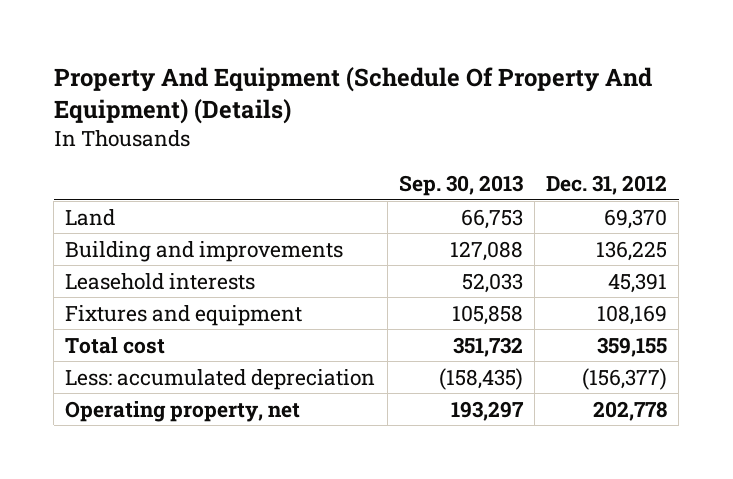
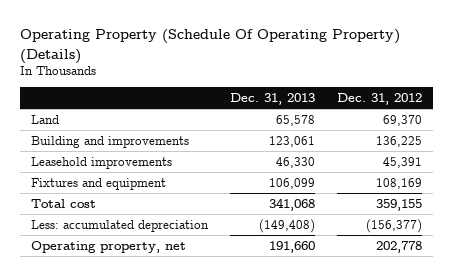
- Property And Equipment (Schedule Of Property And Equipment) (Details)
+ Operating Property (Schedule Of Operating Property) (Details)
- | Sep. 30, 2013 | Dec. 31, 2012
+ | Dec. 31, 2013 | Dec. 31, 2012
- Leasehold interests | 52,033 | 45,391
+ Leasehold improvements | 46,330 | 45,391

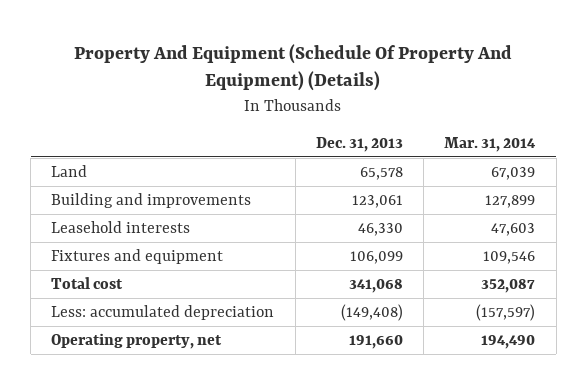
- Operating Property (Schedule Of Operating Property) (Details)
+ Property And Equipment (Schedule Of Property And Equipment) (Details)
- | Dec. 31, 2013 | Dec. 31, 2012
+ | Dec. 31, 2013 | Mar. 31, 2014
- Leasehold improvements | 46,330 | 45,391
+ Leasehold interests | 46,330 | 47,603

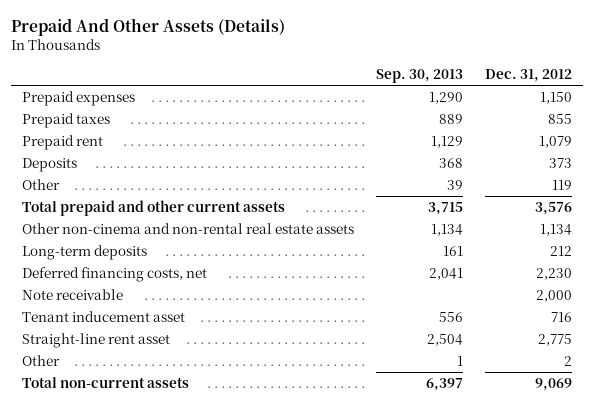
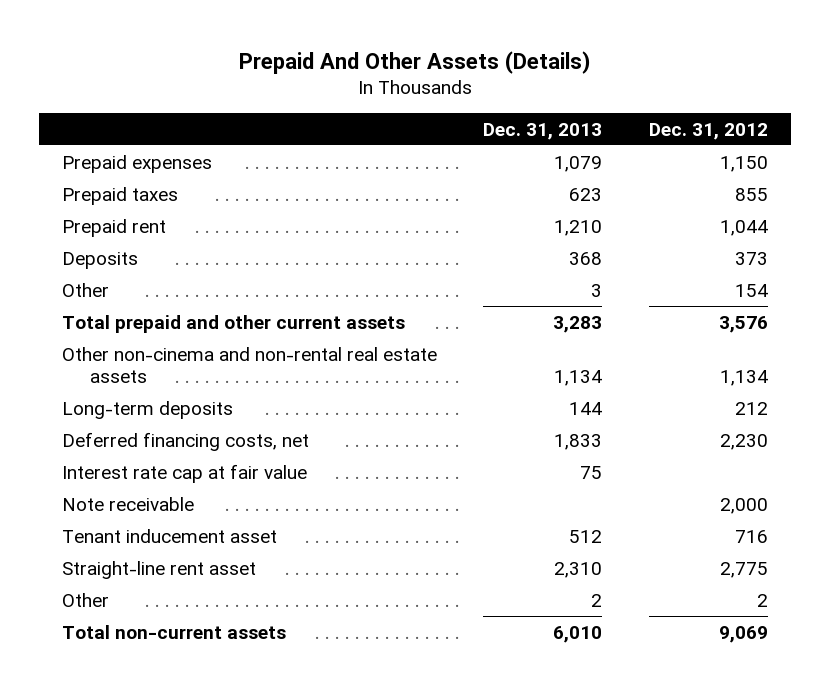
- | Sep. 30, 2013 | Dec. 31, 2012
+ | Dec. 31, 2013 | Dec. 31, 2012
- Prepaid rent | 1,129 | 1,079
+ Prepaid rent | 1,210 | 1,044
- Other | 39 | 119
+ Other | 3 | 154
+ Interest rate cap at fair value | 75 |

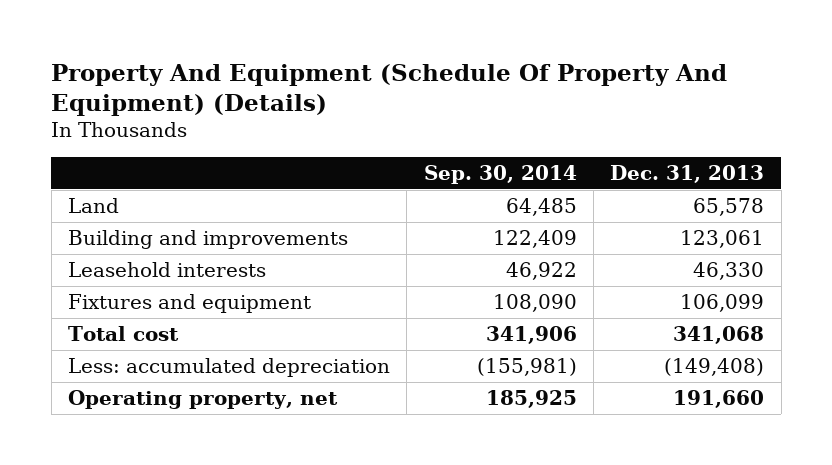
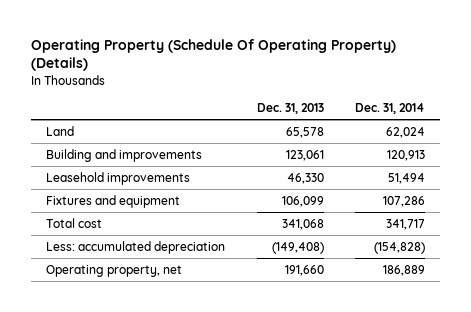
- Property And Equipment (Schedule Of Property And Equipment) (Details)
+ Operating Property (Schedule Of Operating Property) (Details)
- | Sep. 30, 2014 | Dec. 31, 2013
+ | Dec. 31, 2013 | Dec. 31, 2014
- Leasehold interests | 46,922 | 46,330
+ Leasehold improvements | 46,330 | 51,494

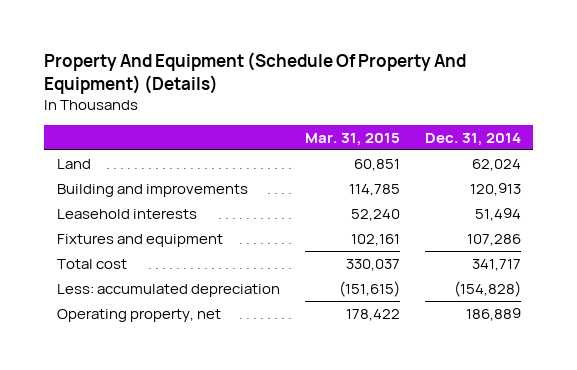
- Operating Property (Schedule Of Operating Property) (Details)
+ Property And Equipment (Schedule Of Property And Equipment) (Details)
- | Dec. 31, 2013 | Dec. 31, 2014
+ | Mar. 31, 2015 | Dec. 31, 2014
- Leasehold improvements | 46,330 | 51,494
+ Leasehold interests | 52,240 | 51,494

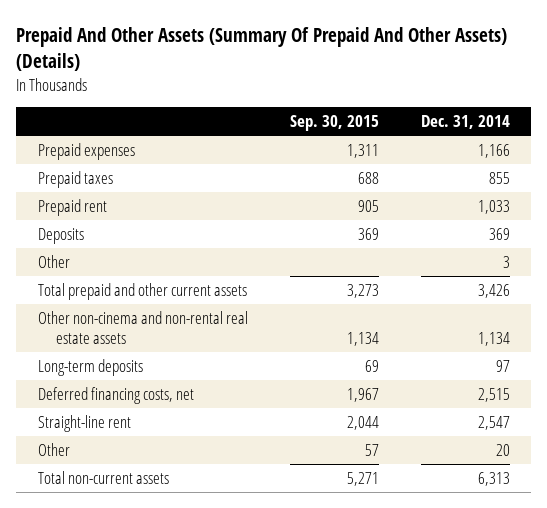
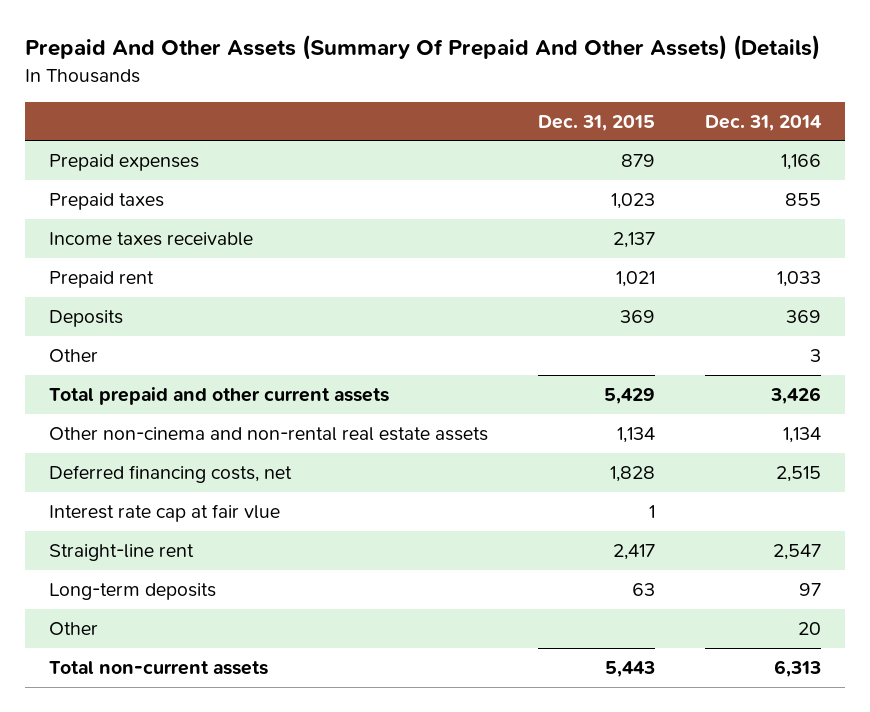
- | Sep. 30, 2015 | Dec. 31, 2014
+ | Dec. 31, 2015 | Dec. 31, 2014
+ Income taxes receivable | 2,137 |
+ Interest rate cap at fair vlue | 1 |
moved down: Long-term deposits | 63 | 97

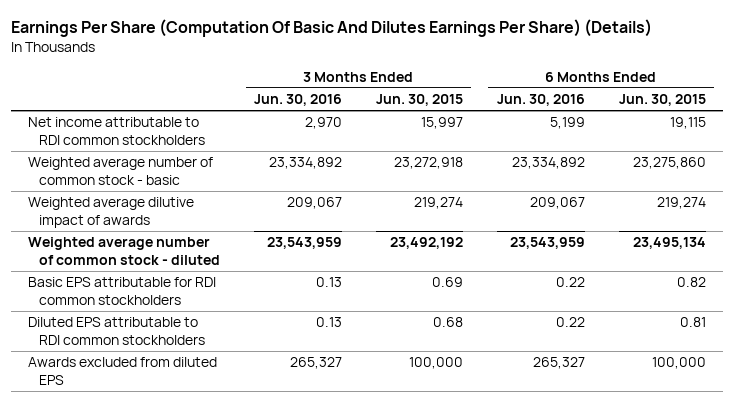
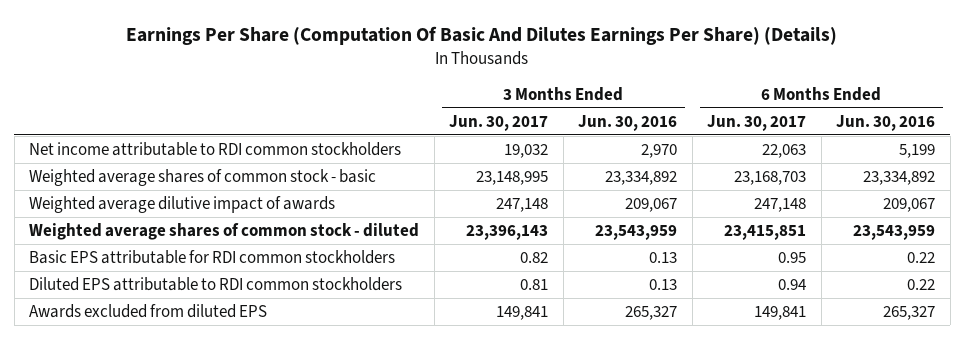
- | 3 Months Ended Jun. 30, 2016 | 3 Months Ended Jun. 30, 2015 | 6 Months Ended Jun. 30, 2016 | 6 Months Ended Jun. 30, 2015
+ | 3 Months Ended Jun. 30, 2017 | 3 Months Ended Jun. 30, 2016 | 6 Months Ended Jun. 30, 2017 | 6 Months Ended Jun. 30, 2016
- Weighted average number of common stock - basic | 23,334,892 | 23,272,918 | 23,334,892 | 23,275,860
+ Weighted average shares of common stock - basic | 23,148,995 | 23,334,892 | 23,168,703 | 23,334,892
- Weighted average number of common stock - diluted | 23,543,959 | 23,492,192 | 23,543,959 | 23,495,134
+ Weighted average shares of common stock - diluted | 23,396,143 | 23,543,959 | 23,415,851 | 23,543,959

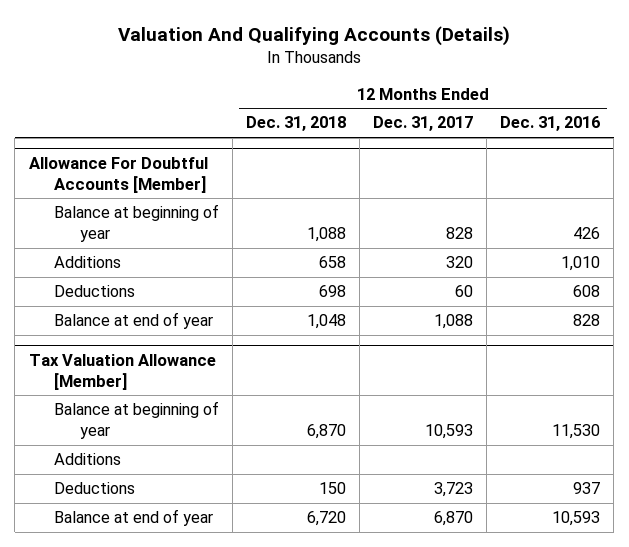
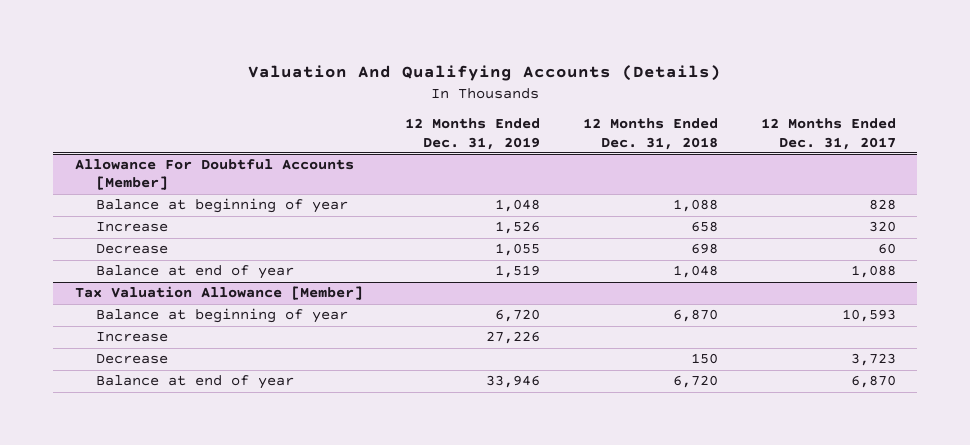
- | 12 Months Ended Dec. 31, 2018 | 12 Months Ended Dec. 31, 2017 | 12 Months Ended Dec. 31, 2016
+ | 12 Months Ended Dec. 31, 2019 | 12 Months Ended Dec. 31, 2018 | 12 Months Ended Dec. 31, 2017
@ Allowance For Doubtful Accounts [Member]
- Additions | 658 | 320 | 1,010
- Deductions | 698 | 60 | 608
+ Increase | 1,526 | 658 | 320
+ Decrease | 1,055 | 698 | 60
@ Tax Valuation Allowance [Member]
- Additions
- Deductions | 150 | 3,723 | 937
+ Increase | 27,226 | |
+ Decrease | | 150 | 3,723

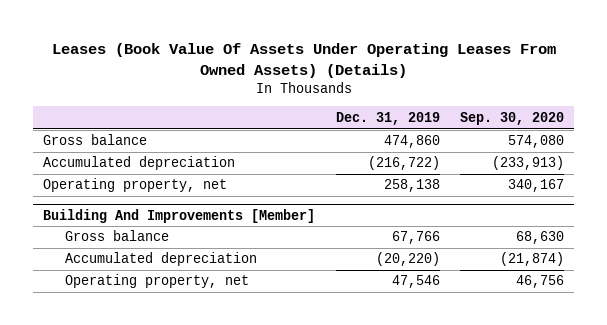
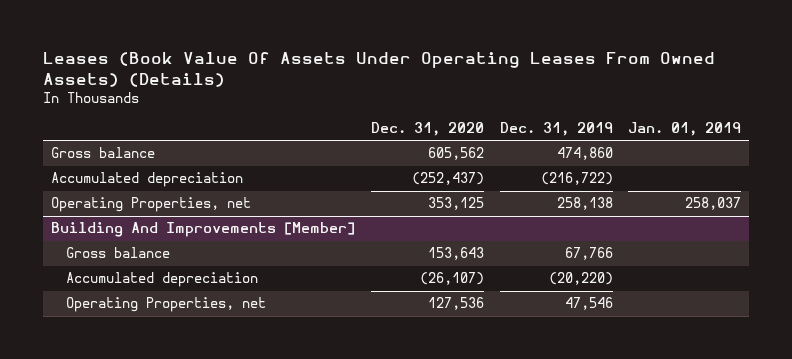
- | Dec. 31, 2019 | Sep. 30, 2020
+ | Dec. 31, 2020 | Dec. 31, 2019 | Jan. 01, 2019
- Operating property, net | 258,138 | 340,167
+ Operating Properties, net | 353,125 | 258,138 | 258,037
@ Building And Improvements [Member]
- Operating property, net | 47,546 | 46,756
+ Operating Properties, net | 127,536 | 47,546 |

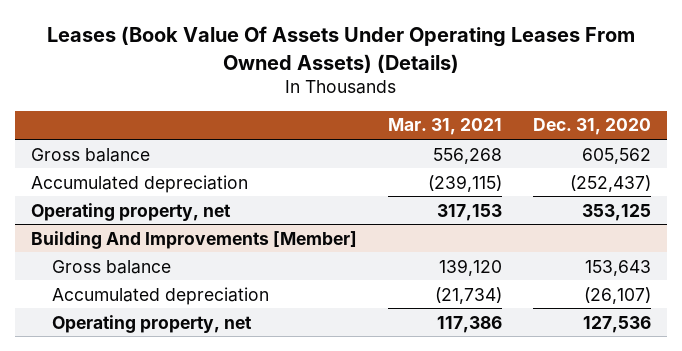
- | Dec. 31, 2020 | Dec. 31, 2019 | Jan. 01, 2019
+ | Mar. 31, 2021 | Dec. 31, 2020
- Operating Properties, net | 353,125 | 258,138 | 258,037
+ Operating property, net | 317,153 | 353,125
@ Building And Improvements [Member]
- Operating Properties, net | 127,536 | 47,546 |
+ Operating property, net | 117,386 | 127,536

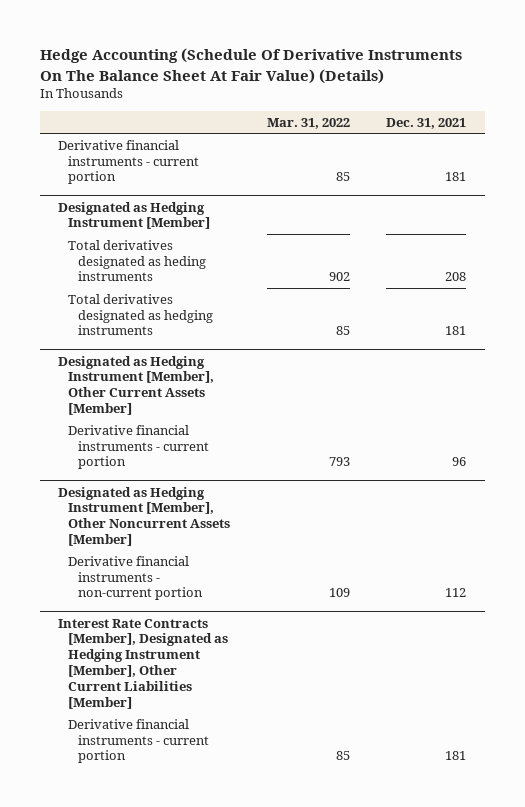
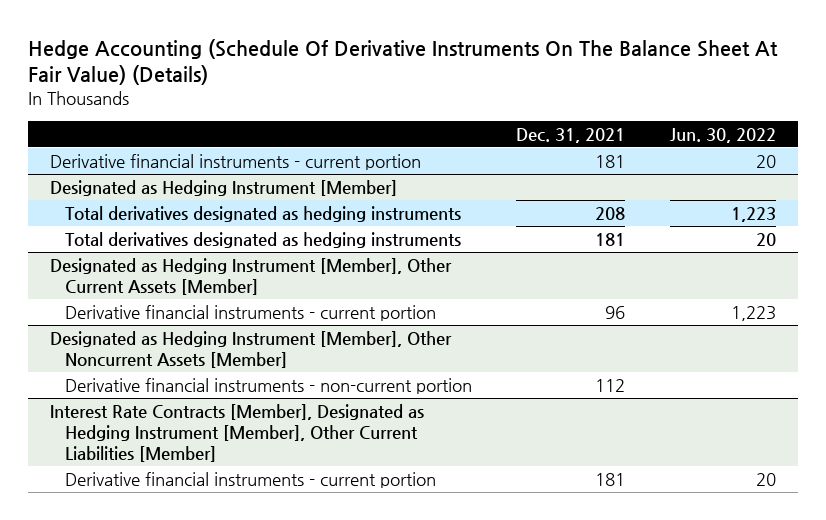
- | Mar. 31, 2022 | Dec. 31, 2021
+ | Dec. 31, 2021 | Jun. 30, 2022
@ Designated as Hedging Instrument [Member]
- Total derivatives designated as heding instruments | 902 | 208
+ Total derivatives designated as hedging instruments | 208 | 1,223

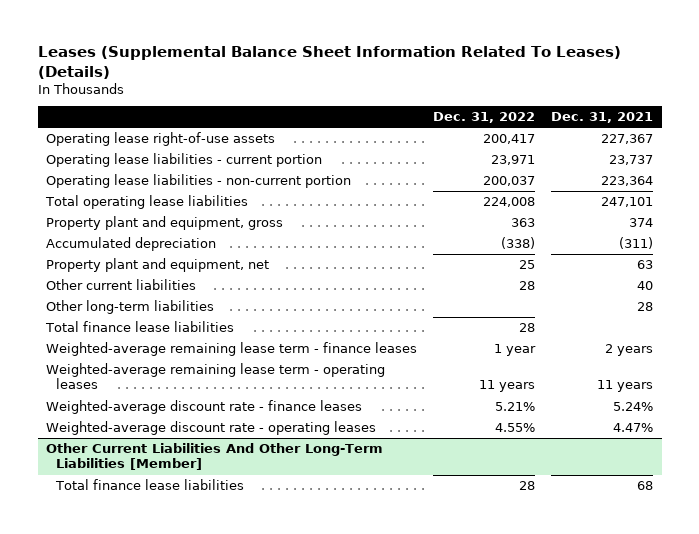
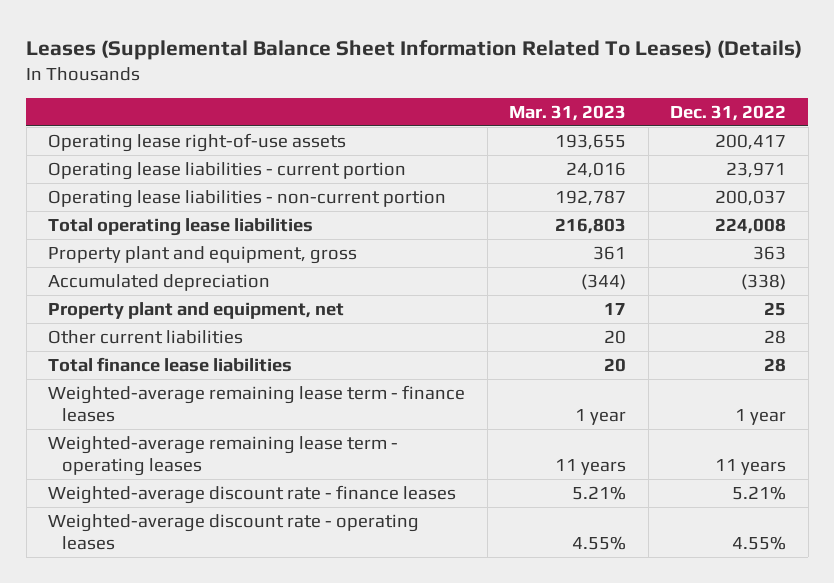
- | Dec. 31, 2022 | Dec. 31, 2021
+ | Mar. 31, 2023 | Dec. 31, 2022
- Other long-term liabilities | | 28
- Other Current Liabilities And Other Long-Term Liabilities [Member]
- Total finance lease liabilities | 28 | 68

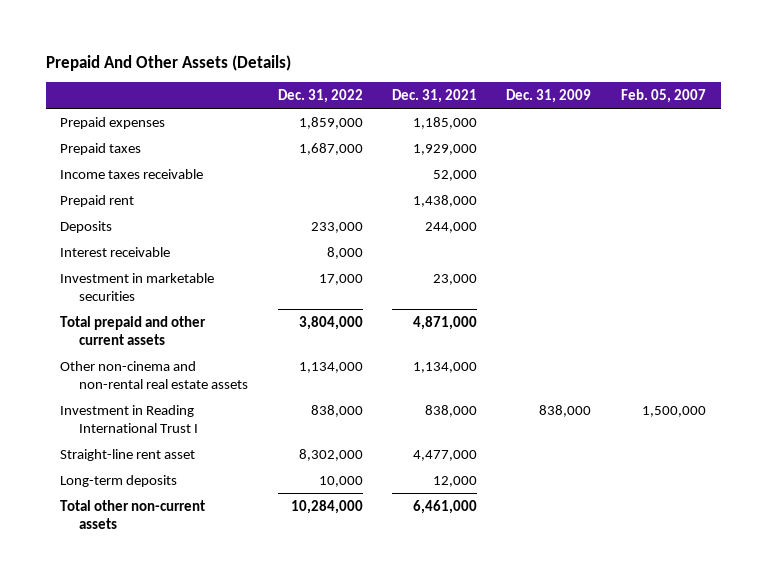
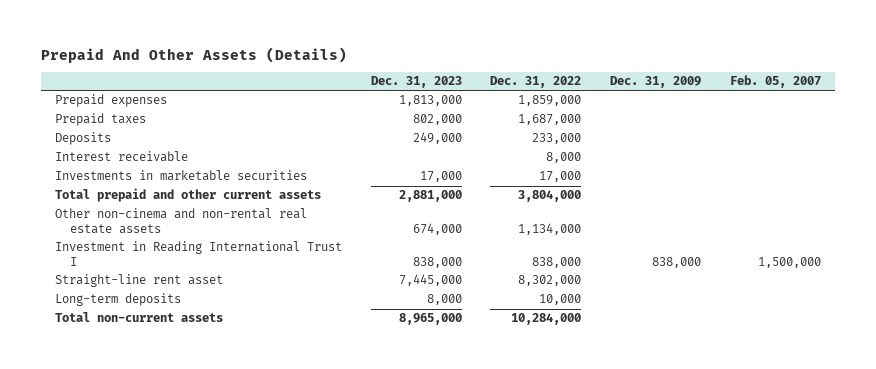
- | Dec. 31, 2022 | Dec. 31, 2021 | Dec. 31, 2009 | Feb. 05, 2007
+ | Dec. 31, 2023 | Dec. 31, 2022 | Dec. 31, 2009 | Feb. 05, 2007
- Income taxes receivable | | 52,000 | |
- Prepaid rent | | 1,438,000 | |
- Investment in marketable securities | 17,000 | 23,000 | |
+ Investments in marketable securities | 17,000 | 17,000 | |
- Total other non-current assets | 10,284,000 | 6,461,000 | |
+ Total non-current assets | 8,965,000 | 10,284,000 | |

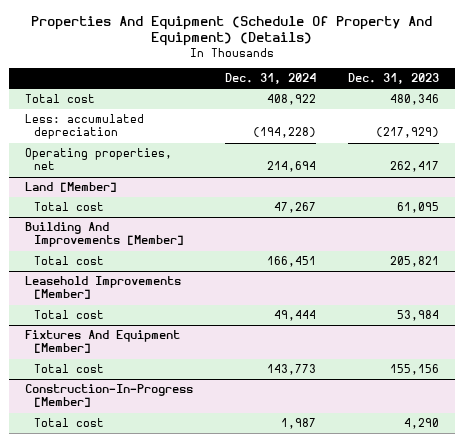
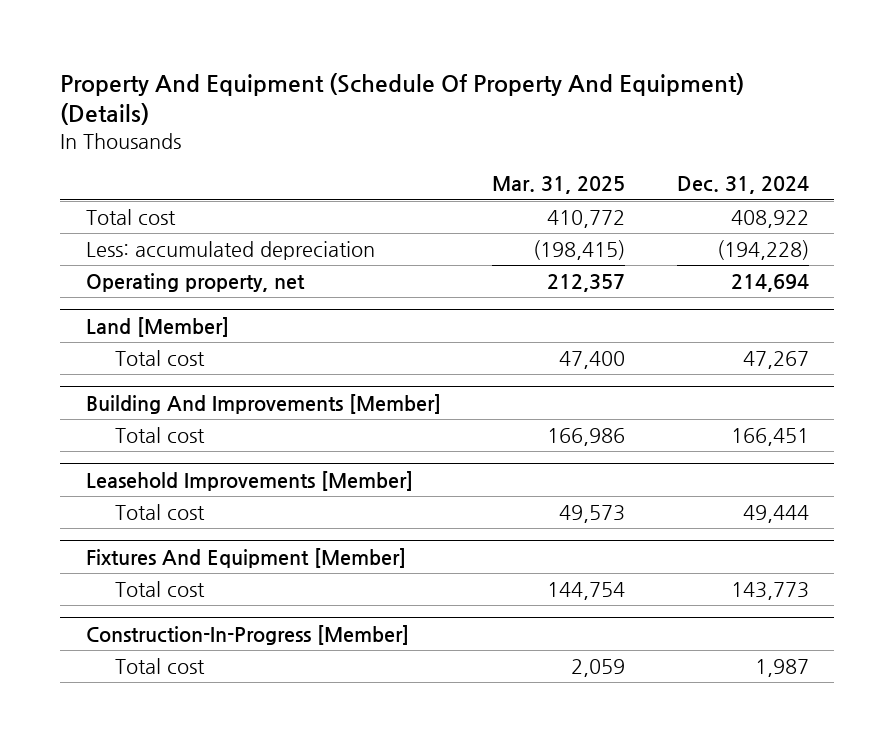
- Properties And Equipment (Schedule Of Property And Equipment) (Details)
+ Property And Equipment (Schedule Of Property And Equipment) (Details)
- | Dec. 31, 2024 | Dec. 31, 2023
+ | Mar. 31, 2025 | Dec. 31, 2024
- Operating properties, net | 214,694 | 262,417
+ Operating property, net | 212,357 | 214,694

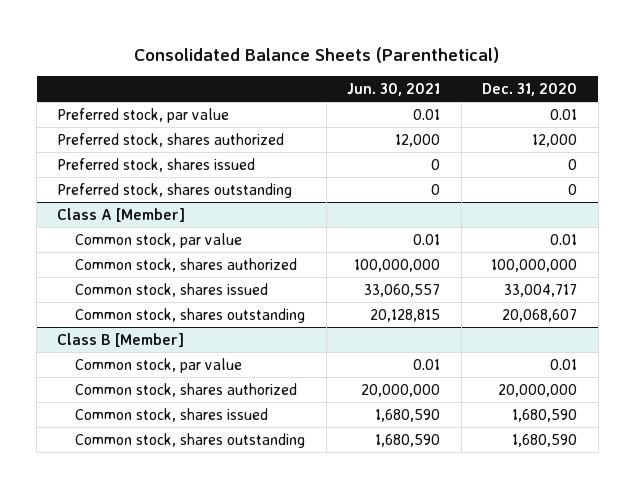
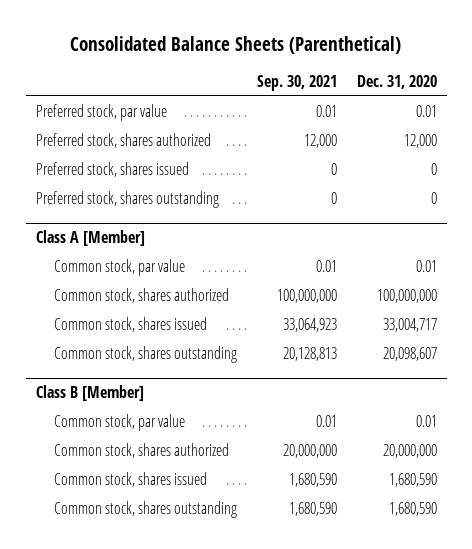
- | Jun. 30, 2021 | Dec. 31, 2020
+ | Sep. 30, 2021 | Dec. 31, 2020
@ Class A [Member]
- Common stock, shares outstanding | 20,128,815 | 20,068,607
+ Common stock, shares outstanding | 20,128,813 | 20,098,607

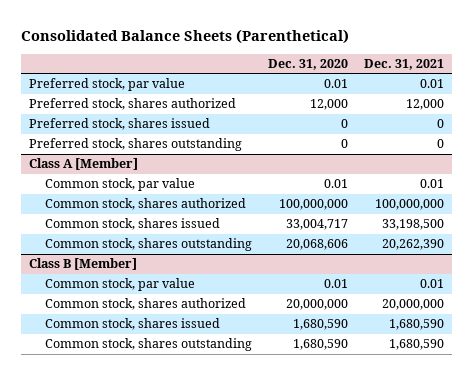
- | Sep. 30, 2021 | Dec. 31, 2020
+ | Dec. 31, 2020 | Dec. 31, 2021
@ Class A [Member]
- Common stock, shares outstanding | 20,128,813 | 20,098,607
+ Common stock, shares outstanding | 20,068,606 | 20,262,390

